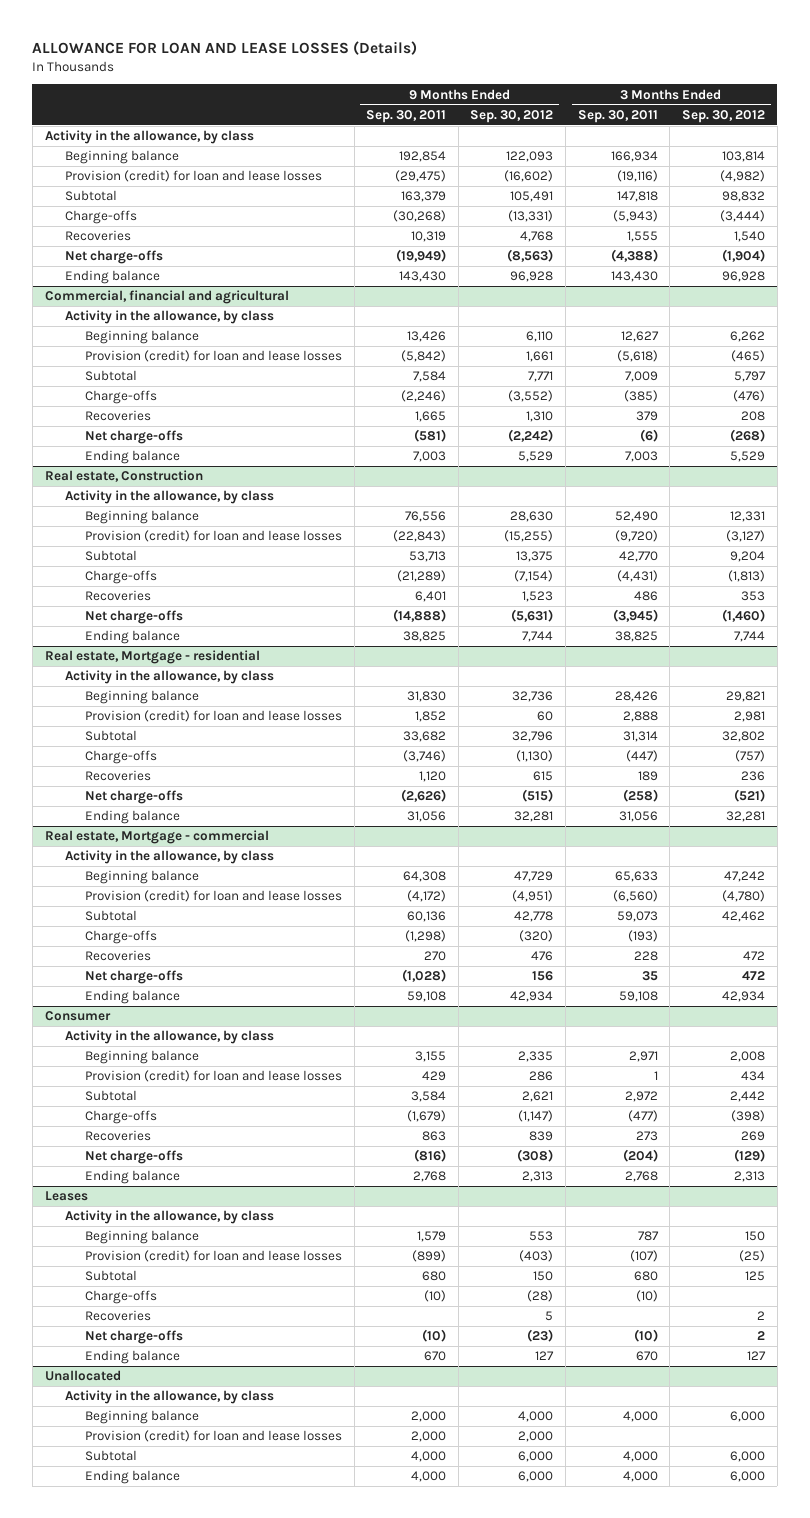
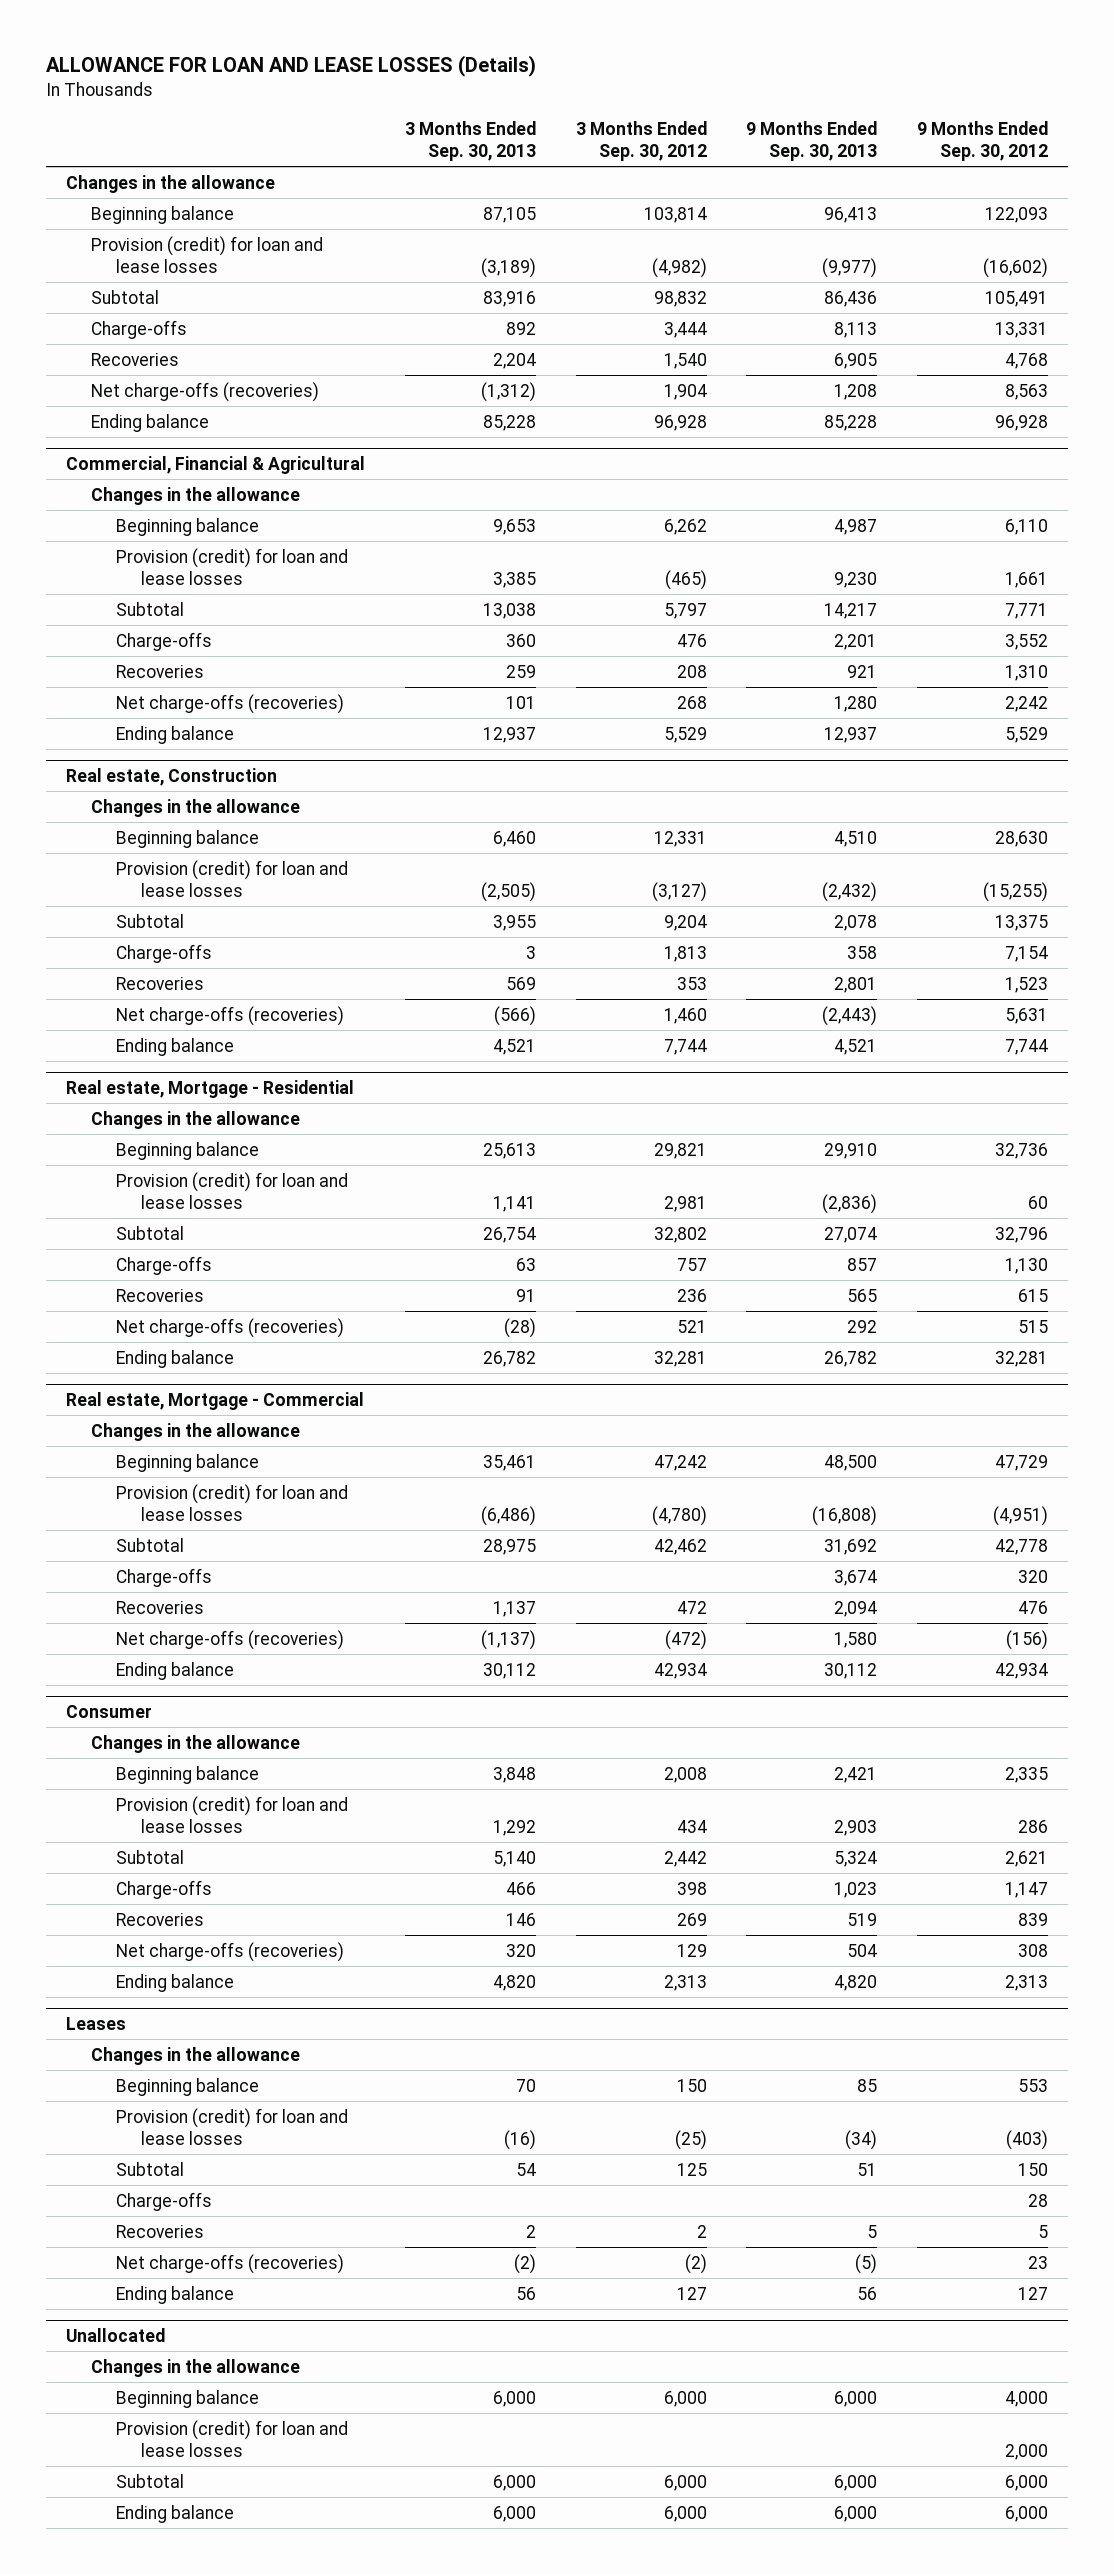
- | 9 Months Ended Sep. 30, 2011 | 9 Months Ended Sep. 30, 2012 | 3 Months Ended Sep. 30, 2011 | 3 Months Ended Sep. 30, 2012
+ | 3 Months Ended Sep. 30, 2013 | 3 Months Ended Sep. 30, 2012 | 9 Months Ended Sep. 30, 2013 | 9 Months Ended Sep. 30, 2012
- Activity in the allowance, by class
+ Changes in the allowance
- Charge-offs | (30,268) | (13,331) | (5,943) | (3,444)
+ Charge-offs | 892 | 3,444 | 8,113 | 13,331
- Net charge-offs | (19,949) | (8,563) | (4,388) | (1,904)
+ Net charge-offs (recoveries) | (1,312) | 1,904 | 1,208 | 8,563
- Commercial, financial and agricultural
- Activity in the allowance, by class
+ Commercial, Financial & Agricultural
+ Changes in the allowance
- Charge-offs | (2,246) | (3,552) | (385) | (476)
+ Charge-offs | 360 | 476 | 2,201 | 3,552
- Net charge-offs | (581) | (2,242) | (6) | (268)
+ Net charge-offs (recoveries) | 101 | 268 | 1,280 | 2,242
@ Real estate, Construction
- Activity in the allowance, by class
+ Changes in the allowance
- Charge-offs | (21,289) | (7,154) | (4,431) | (1,813)
+ Charge-offs | 3 | 1,813 | 358 | 7,154
- Net charge-offs | (14,888) | (5,631) | (3,945) | (1,460)
+ Net charge-offs (recoveries) | (566) | 1,460 | (2,443) | 5,631
- Real estate, Mortgage - residential
- Activity in the allowance, by class
+ Real estate, Mortgage - Residential
+ Changes in the allowance
- Charge-offs | (3,746) | (1,130) | (447) | (757)
+ Charge-offs | 63 | 757 | 857 | 1,130
- Net charge-offs | (2,626) | (515) | (258) | (521)
+ Net charge-offs (recoveries) | (28) | 521 | 292 | 515
- Real estate, Mortgage - commercial
- Activity in the allowance, by class
+ Real estate, Mortgage - Commercial
+ Changes in the allowance
- Charge-offs | (1,298) | (320) | (193) |
+ Charge-offs | | | 3,674 | 320
- Net charge-offs | (1,028) | 156 | 35 | 472
+ Net charge-offs (recoveries) | (1,137) | (472) | 1,580 | (156)
@ Consumer
- Activity in the allowance, by class
+ Changes in the allowance
- Charge-offs | (1,679) | (1,147) | (477) | (398)
+ Charge-offs | 466 | 398 | 1,023 | 1,147
- Net charge-offs | (816) | (308) | (204) | (129)
+ Net charge-offs (recoveries) | 320 | 129 | 504 | 308
@ Leases
- Activity in the allowance, by class
+ Changes in the allowance
- Charge-offs | (10) | (28) | (10) |
+ Charge-offs | | | | 28
- Net charge-offs | (10) | (23) | (10) | 2
+ Net charge-offs (recoveries) | (2) | (2) | (5) | 23
@ Unallocated
- Activity in the allowance, by class
+ Changes in the allowance

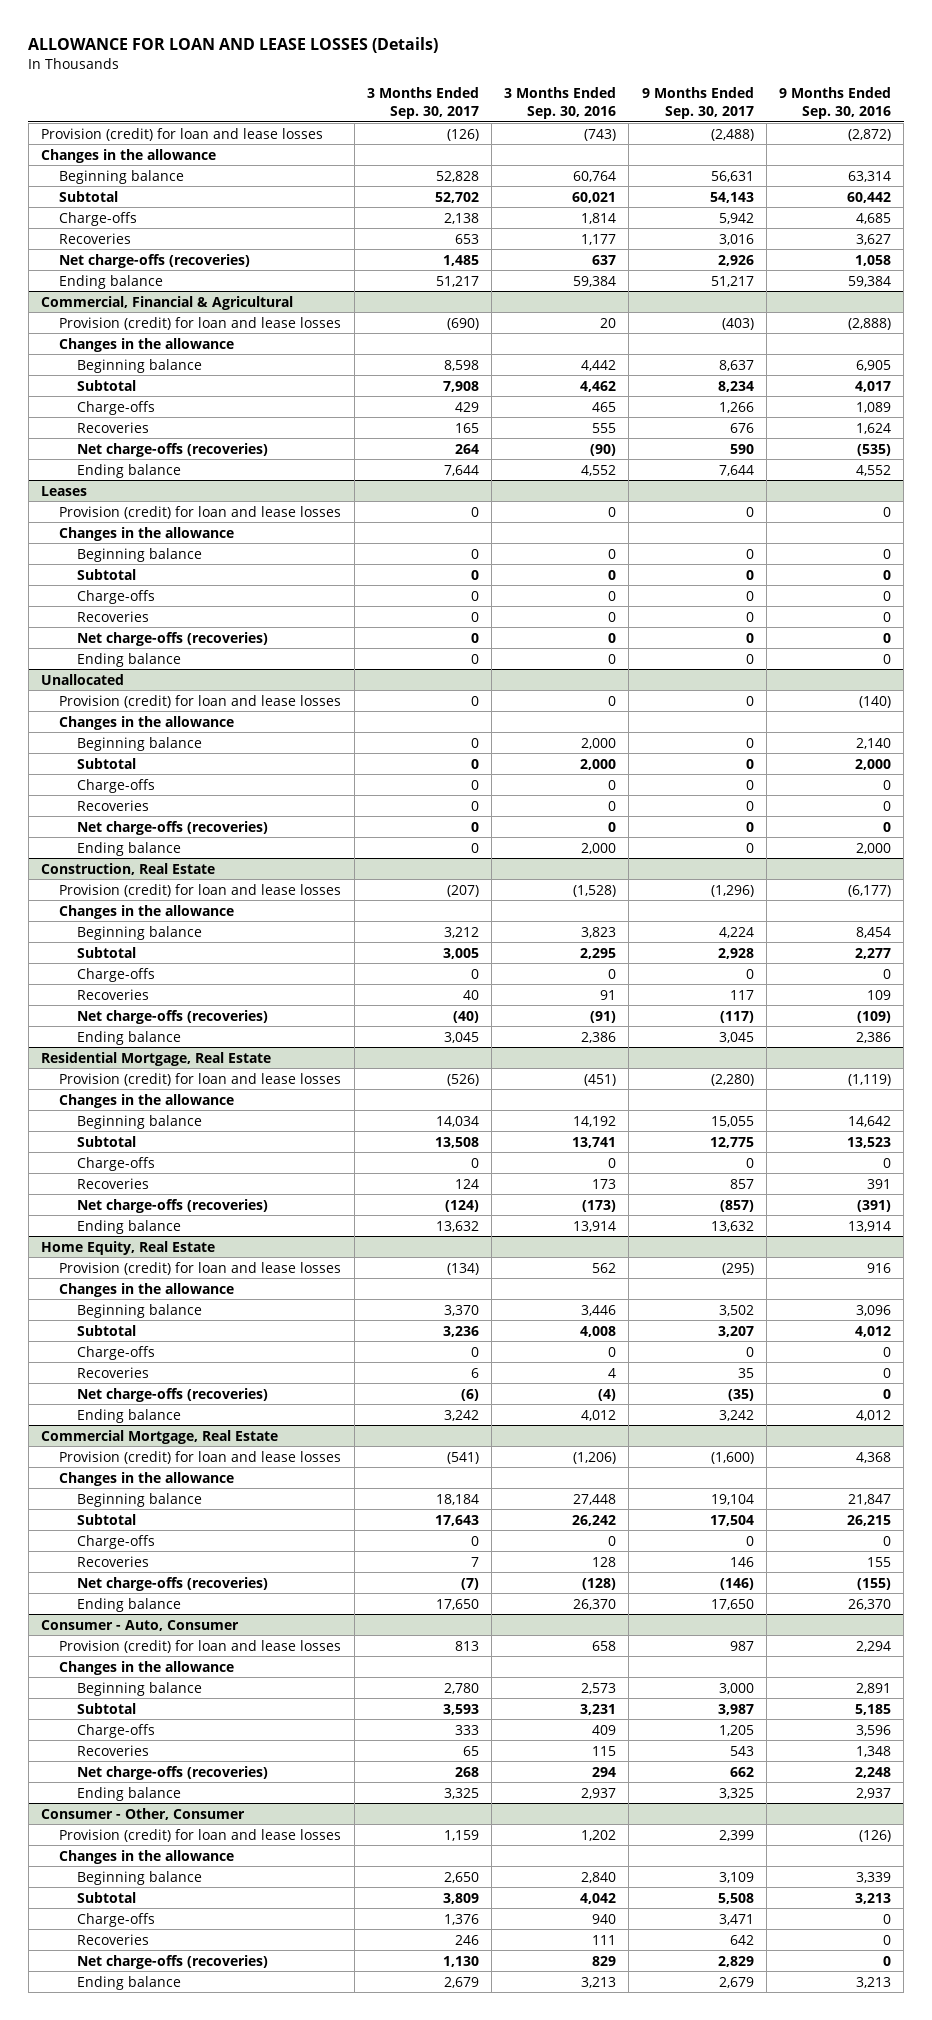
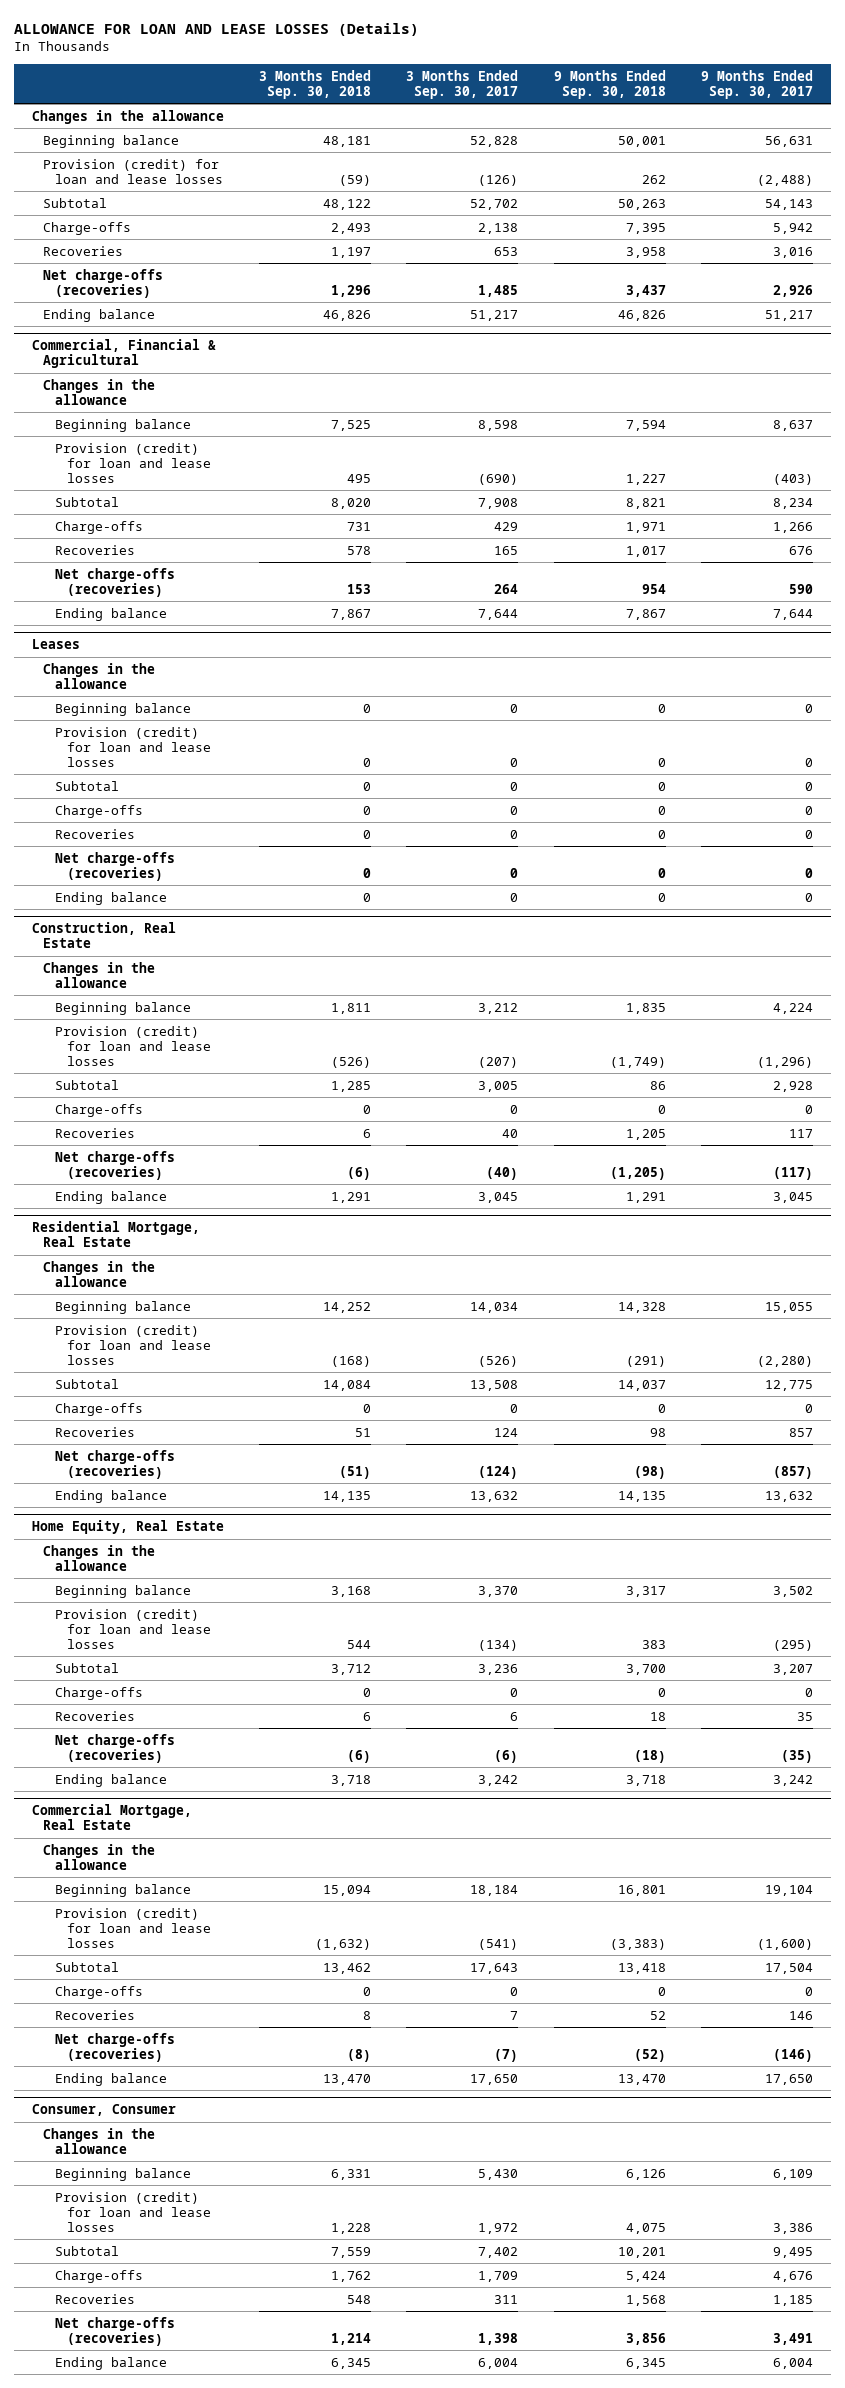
- | 3 Months Ended Sep. 30, 2017 | 3 Months Ended Sep. 30, 2016 | 9 Months Ended Sep. 30, 2017 | 9 Months Ended Sep. 30, 2016
+ | 3 Months Ended Sep. 30, 2018 | 3 Months Ended Sep. 30, 2017 | 9 Months Ended Sep. 30, 2018 | 9 Months Ended Sep. 30, 2017
moved down: Provision (credit) for loan and lease losses | (59) | (126) | 262 | (2,488)
@ Commercial, Financial & Agricultural
moved down: Provision (credit) for loan and lease losses | 495 | (690) | 1,227 | (403)
@ Leases
- Provision (credit) for loan and lease losses | 0 | 0 | 0 | 0
- Subtotal | 0 | 0 | 0 | 0
- Charge-offs | 0 | 0 | 0 | 0
- Recoveries | 0 | 0 | 0 | 0
- Net charge-offs (recoveries) | 0 | 0 | 0 | 0
- Ending balance | 0 | 0 | 0 | 0
- Unallocated
- Changes in the allowance
- Beginning balance | 0 | 2,000 | 0 | 2,140
@ Construction, Real Estate
moved down: Provision (credit) for loan and lease losses | (526) | (207) | (1,749) | (1,296)
@ Residential Mortgage, Real Estate
moved down: Provision (credit) for loan and lease losses | (168) | (526) | (291) | (2,280)
@ Home Equity, Real Estate
moved down: Provision (credit) for loan and lease losses | 544 | (134) | 383 | (295)
@ Commercial Mortgage, Real Estate
moved down: Provision (credit) for loan and lease losses | (1,632) | (541) | (3,383) | (1,600)
- Consumer - Auto, Consumer
- Provision (credit) for loan and lease losses | 813 | 658 | 987 | 2,294
- Changes in the allowance
- Beginning balance | 2,780 | 2,573 | 3,000 | 2,891
- Subtotal | 3,593 | 3,231 | 3,987 | 5,185
- Charge-offs | 333 | 409 | 1,205 | 3,596
- Recoveries | 65 | 115 | 543 | 1,348
- Net charge-offs (recoveries) | 268 | 294 | 662 | 2,248
- Ending balance | 3,325 | 2,937 | 3,325 | 2,937
- Consumer - Other, Consumer
- Provision (credit) for loan and lease losses | 1,159 | 1,202 | 2,399 | (126)
+ Consumer, Consumer
- Beginning balance | 2,650 | 2,840 | 3,109 | 3,339
- Subtotal | 3,809 | 4,042 | 5,508 | 3,213
- Charge-offs | 1,376 | 940 | 3,471 | 0
- Recoveries | 246 | 111 | 642 | 0
- Net charge-offs (recoveries) | 1,130 | 829 | 2,829 | 0
- Ending balance | 2,679 | 3,213 | 2,679 | 3,213
+ Beginning balance | 6,331 | 5,430 | 6,126 | 6,109
+ Provision (credit) for loan and lease losses | 1,228 | 1,972 | 4,075 | 3,386
+ Subtotal | 7,559 | 7,402 | 10,201 | 9,495
+ Charge-offs | 1,762 | 1,709 | 5,424 | 4,676
+ Recoveries | 548 | 311 | 1,568 | 1,185
+ Net charge-offs (recoveries) | 1,214 | 1,398 | 3,856 | 3,491
+ Ending balance | 6,345 | 6,004 | 6,345 | 6,004

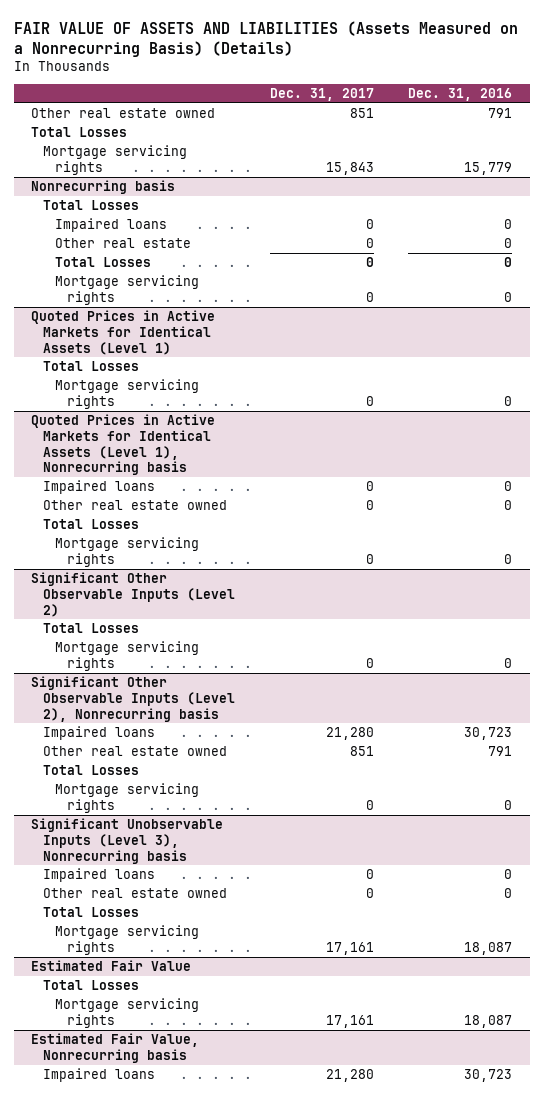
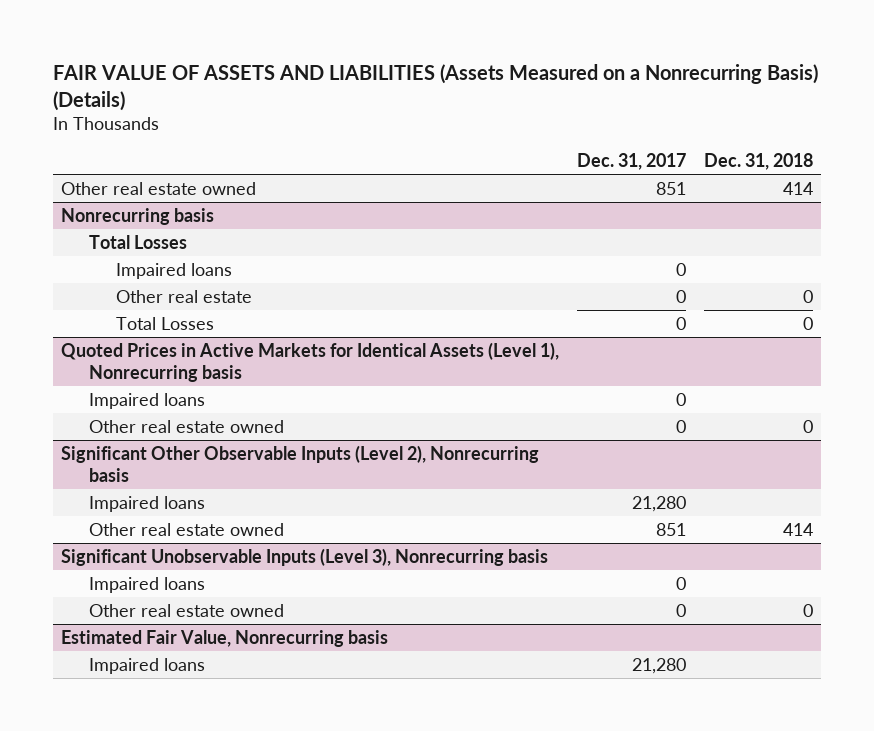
- | Dec. 31, 2017 | Dec. 31, 2016
+ | Dec. 31, 2017 | Dec. 31, 2018
- Total Losses
- Mortgage servicing rights | 15,843 | 15,779
@ Nonrecurring basis
- Mortgage servicing rights | 0 | 0
- Quoted Prices in Active Markets for Identical Assets (Level 1)
- Total Losses
- Mortgage servicing rights | 0 | 0
@ Quoted Prices in Active Markets for Identical Assets (Level 1), Nonrecurring basis
- Total Losses
- Mortgage servicing rights | 0 | 0
- Significant Other Observable Inputs (Level 2)
- Total Losses
- Mortgage servicing rights | 0 | 0
@ Significant Other Observable Inputs (Level 2), Nonrecurring basis
- Total Losses
- Mortgage servicing rights | 0 | 0
@ Significant Unobservable Inputs (Level 3), Nonrecurring basis
- Total Losses
- Mortgage servicing rights | 17,161 | 18,087
- Estimated Fair Value
- Total Losses
- Mortgage servicing rights | 17,161 | 18,087

